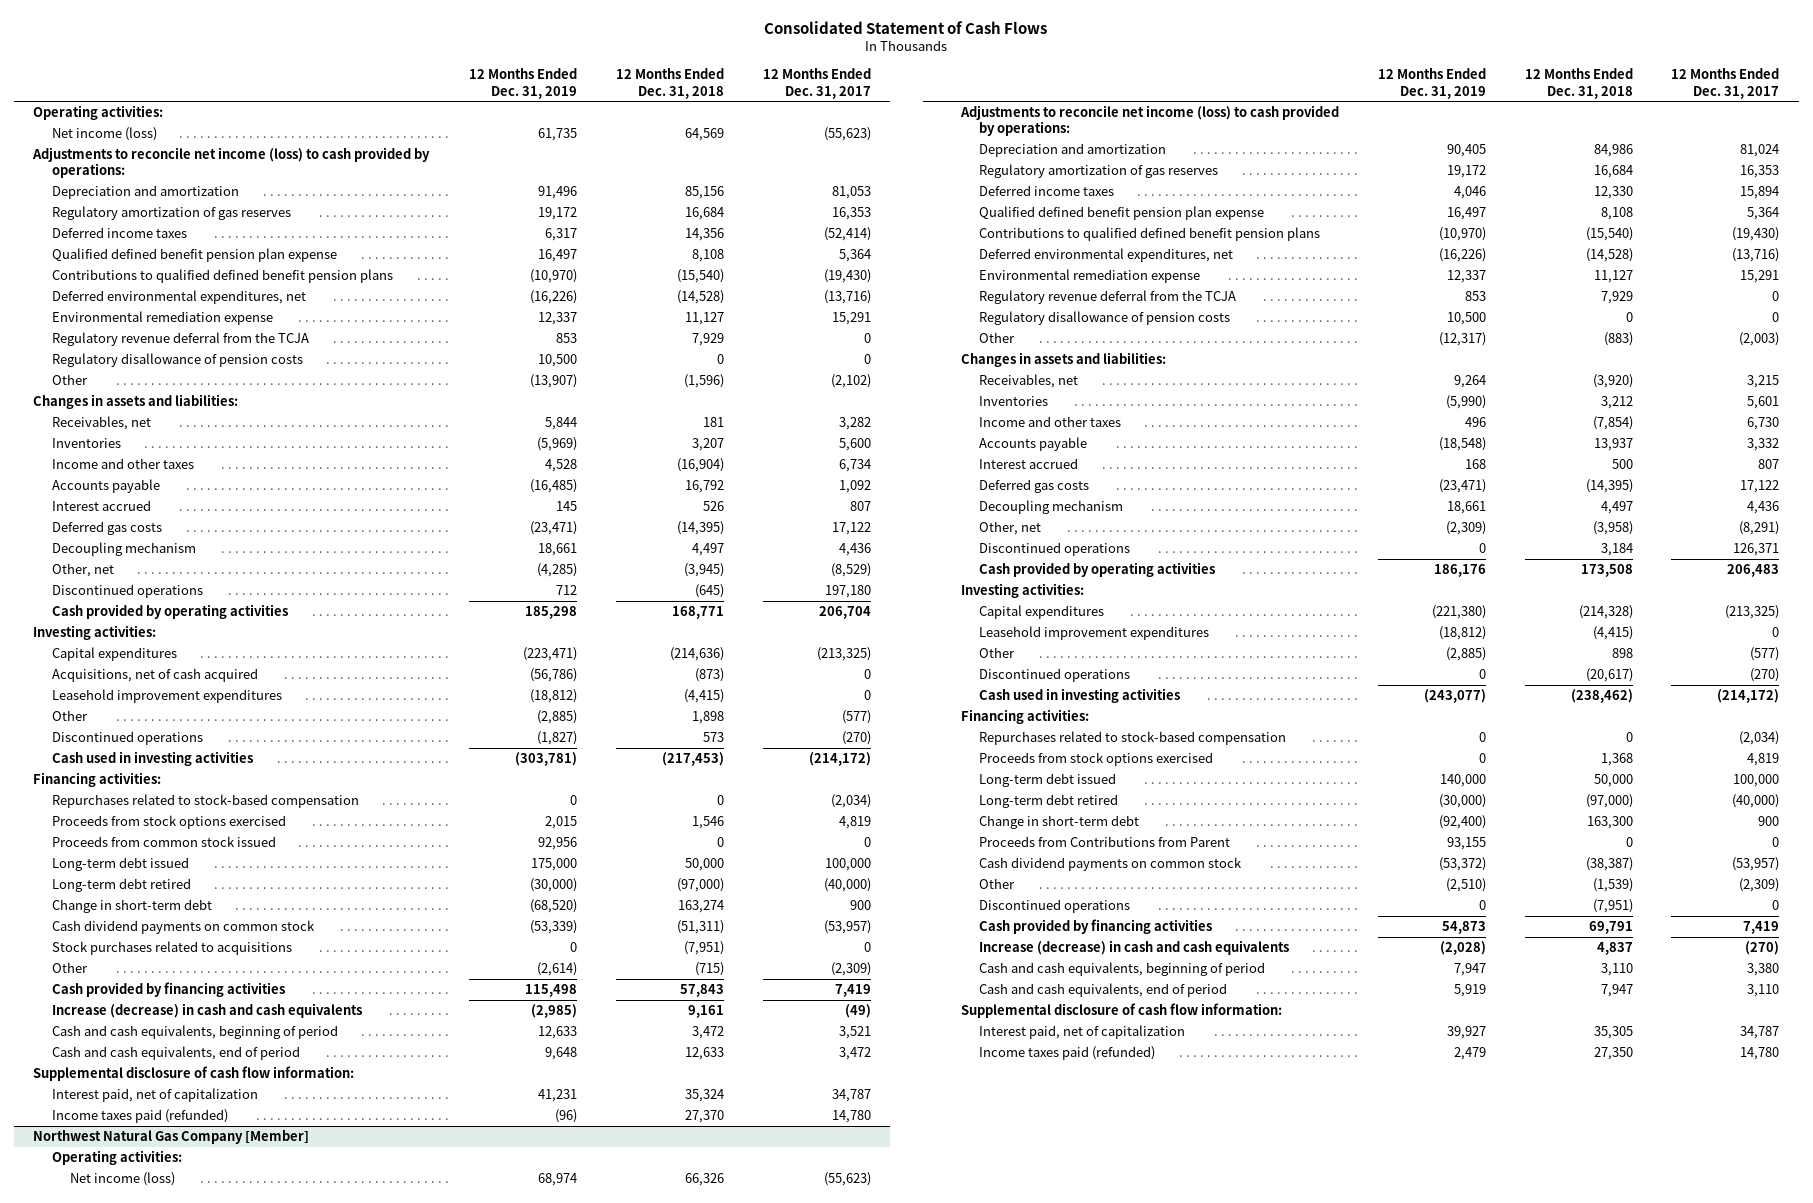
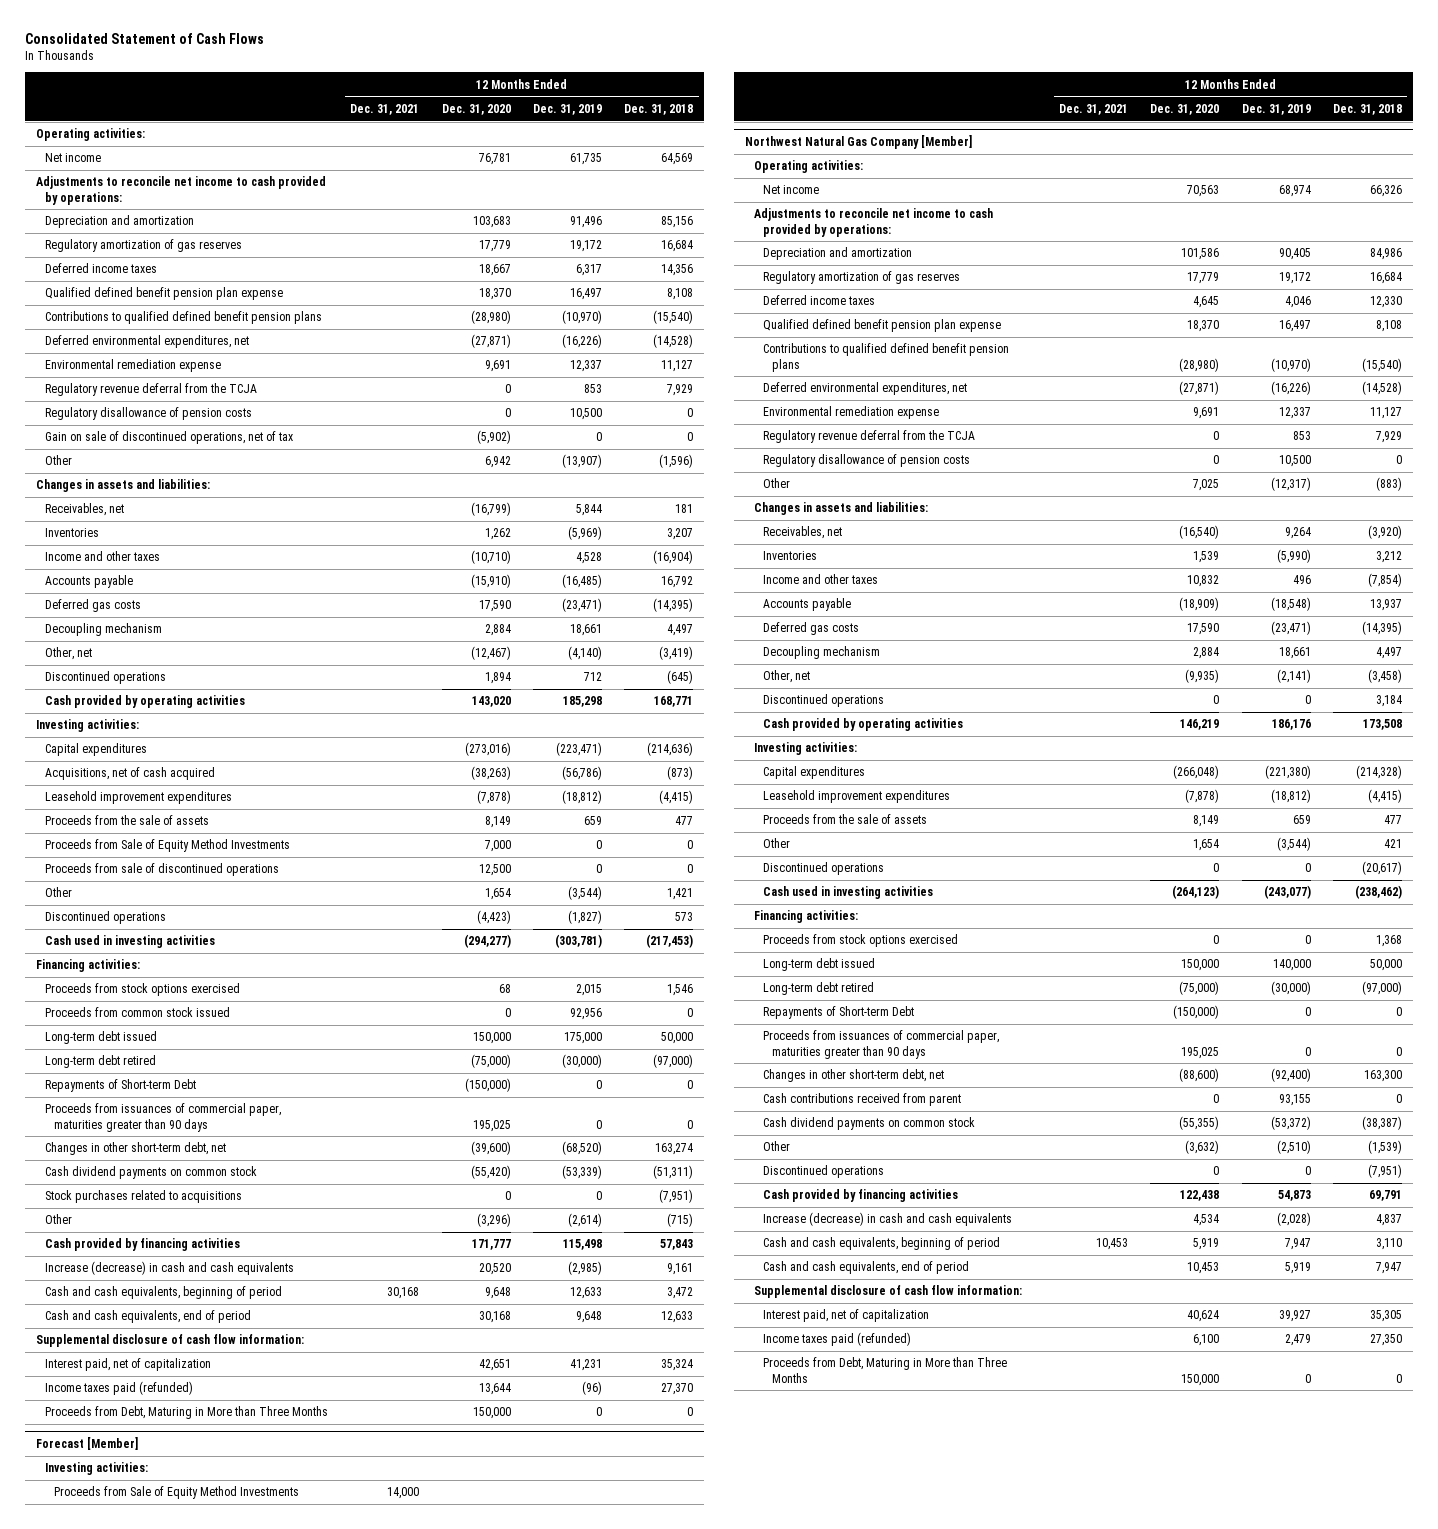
- | 12 Months Ended Dec. 31, 2019 | 12 Months Ended Dec. 31, 2018 | 12 Months Ended Dec. 31, 2017
+ | 12 Months Ended Dec. 31, 2021 | 12 Months Ended Dec. 31, 2020 | 12 Months Ended Dec. 31, 2019 | 12 Months Ended Dec. 31, 2018
- Net income (loss) | 61,735 | 64,569 | (55,623)
- Adjustments to reconcile net income (loss) to cash provided by operations:
+ Net income | | 76,781 | 61,735 | 64,569
+ Adjustments to reconcile net income to cash provided by operations:
+ Gain on sale of discontinued operations, net of tax | | (5,902) | 0 | 0
- Interest accrued | 145 | 526 | 807
- Other, net | (4,285) | (3,945) | (8,529)
+ Other, net | | (12,467) | (4,140) | (3,419)
- Other | (2,885) | 1,898 | (577)
+ Proceeds from the sale of assets | | 8,149 | 659 | 477
+ Proceeds from Sale of Equity Method Investments | | 7,000 | 0 | 0
+ Proceeds from sale of discontinued operations | | 12,500 | 0 | 0
+ Other | | 1,654 | (3,544) | 1,421
- Repurchases related to stock-based compensation | 0 | 0 | (2,034)
- Change in short-term debt | (68,520) | 163,274 | 900
+ Repayments of Short-term Debt | | (150,000) | 0 | 0
+ Proceeds from issuances of commercial paper, maturities greater than 90 days | | 195,025 | 0 | 0
+ Changes in other short-term debt, net | | (39,600) | (68,520) | 163,274
+ Proceeds from Debt, Maturing in More than Three Months | | 150,000 | 0 | 0
+ Forecast [Member]
+ Investing activities:
+ Proceeds from Sale of Equity Method Investments | 14,000 | | |
@ Northwest Natural Gas Company [Member]
- Net income (loss) | 68,974 | 66,326 | (55,623)
- Adjustments to reconcile net income (loss) to cash provided by operations:
+ Net income | | 70,563 | 68,974 | 66,326
+ Adjustments to reconcile net income to cash provided by operations:
- Interest accrued | 168 | 500 | 807
- Other, net | (2,309) | (3,958) | (8,291)
+ Other, net | | (9,935) | (2,141) | (3,458)
- Other | (2,885) | 898 | (577)
+ Proceeds from the sale of assets | | 8,149 | 659 | 477
+ Other | | 1,654 | (3,544) | 421
- Repurchases related to stock-based compensation | 0 | 0 | (2,034)
- Change in short-term debt | (92,400) | 163,300 | 900
- Proceeds from Contributions from Parent | 93,155 | 0 | 0
+ Repayments of Short-term Debt | | (150,000) | 0 | 0
+ Proceeds from issuances of commercial paper, maturities greater than 90 days | | 195,025 | 0 | 0
+ Changes in other short-term debt, net | | (88,600) | (92,400) | 163,300
+ Cash contributions received from parent | | 0 | 93,155 | 0
+ Proceeds from Debt, Maturing in More than Three Months | | 150,000 | 0 | 0

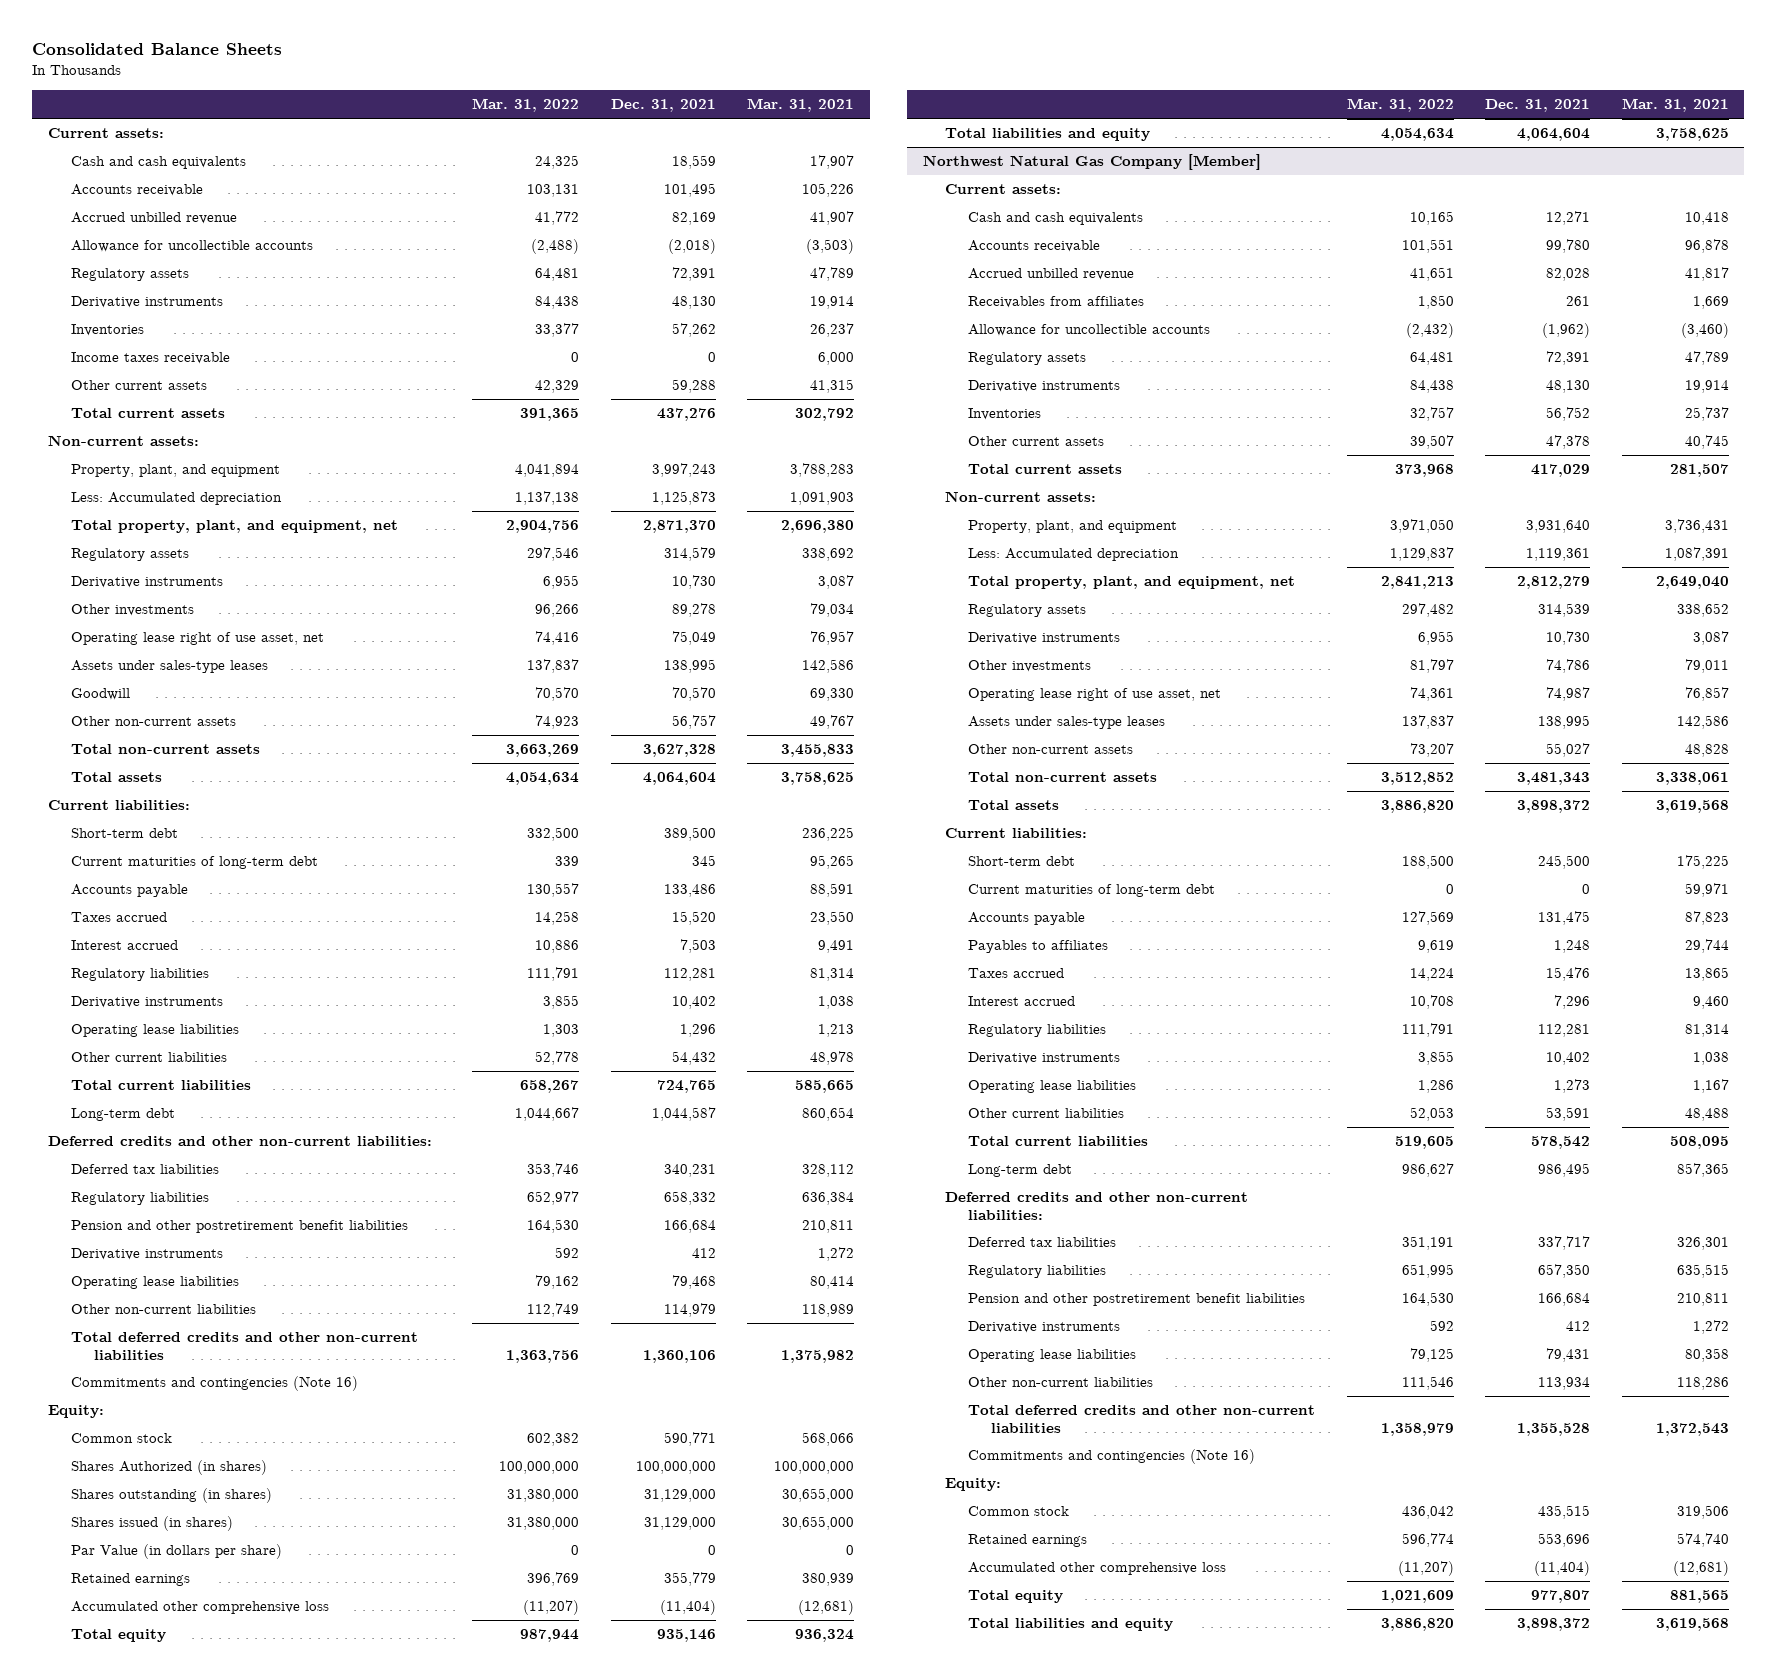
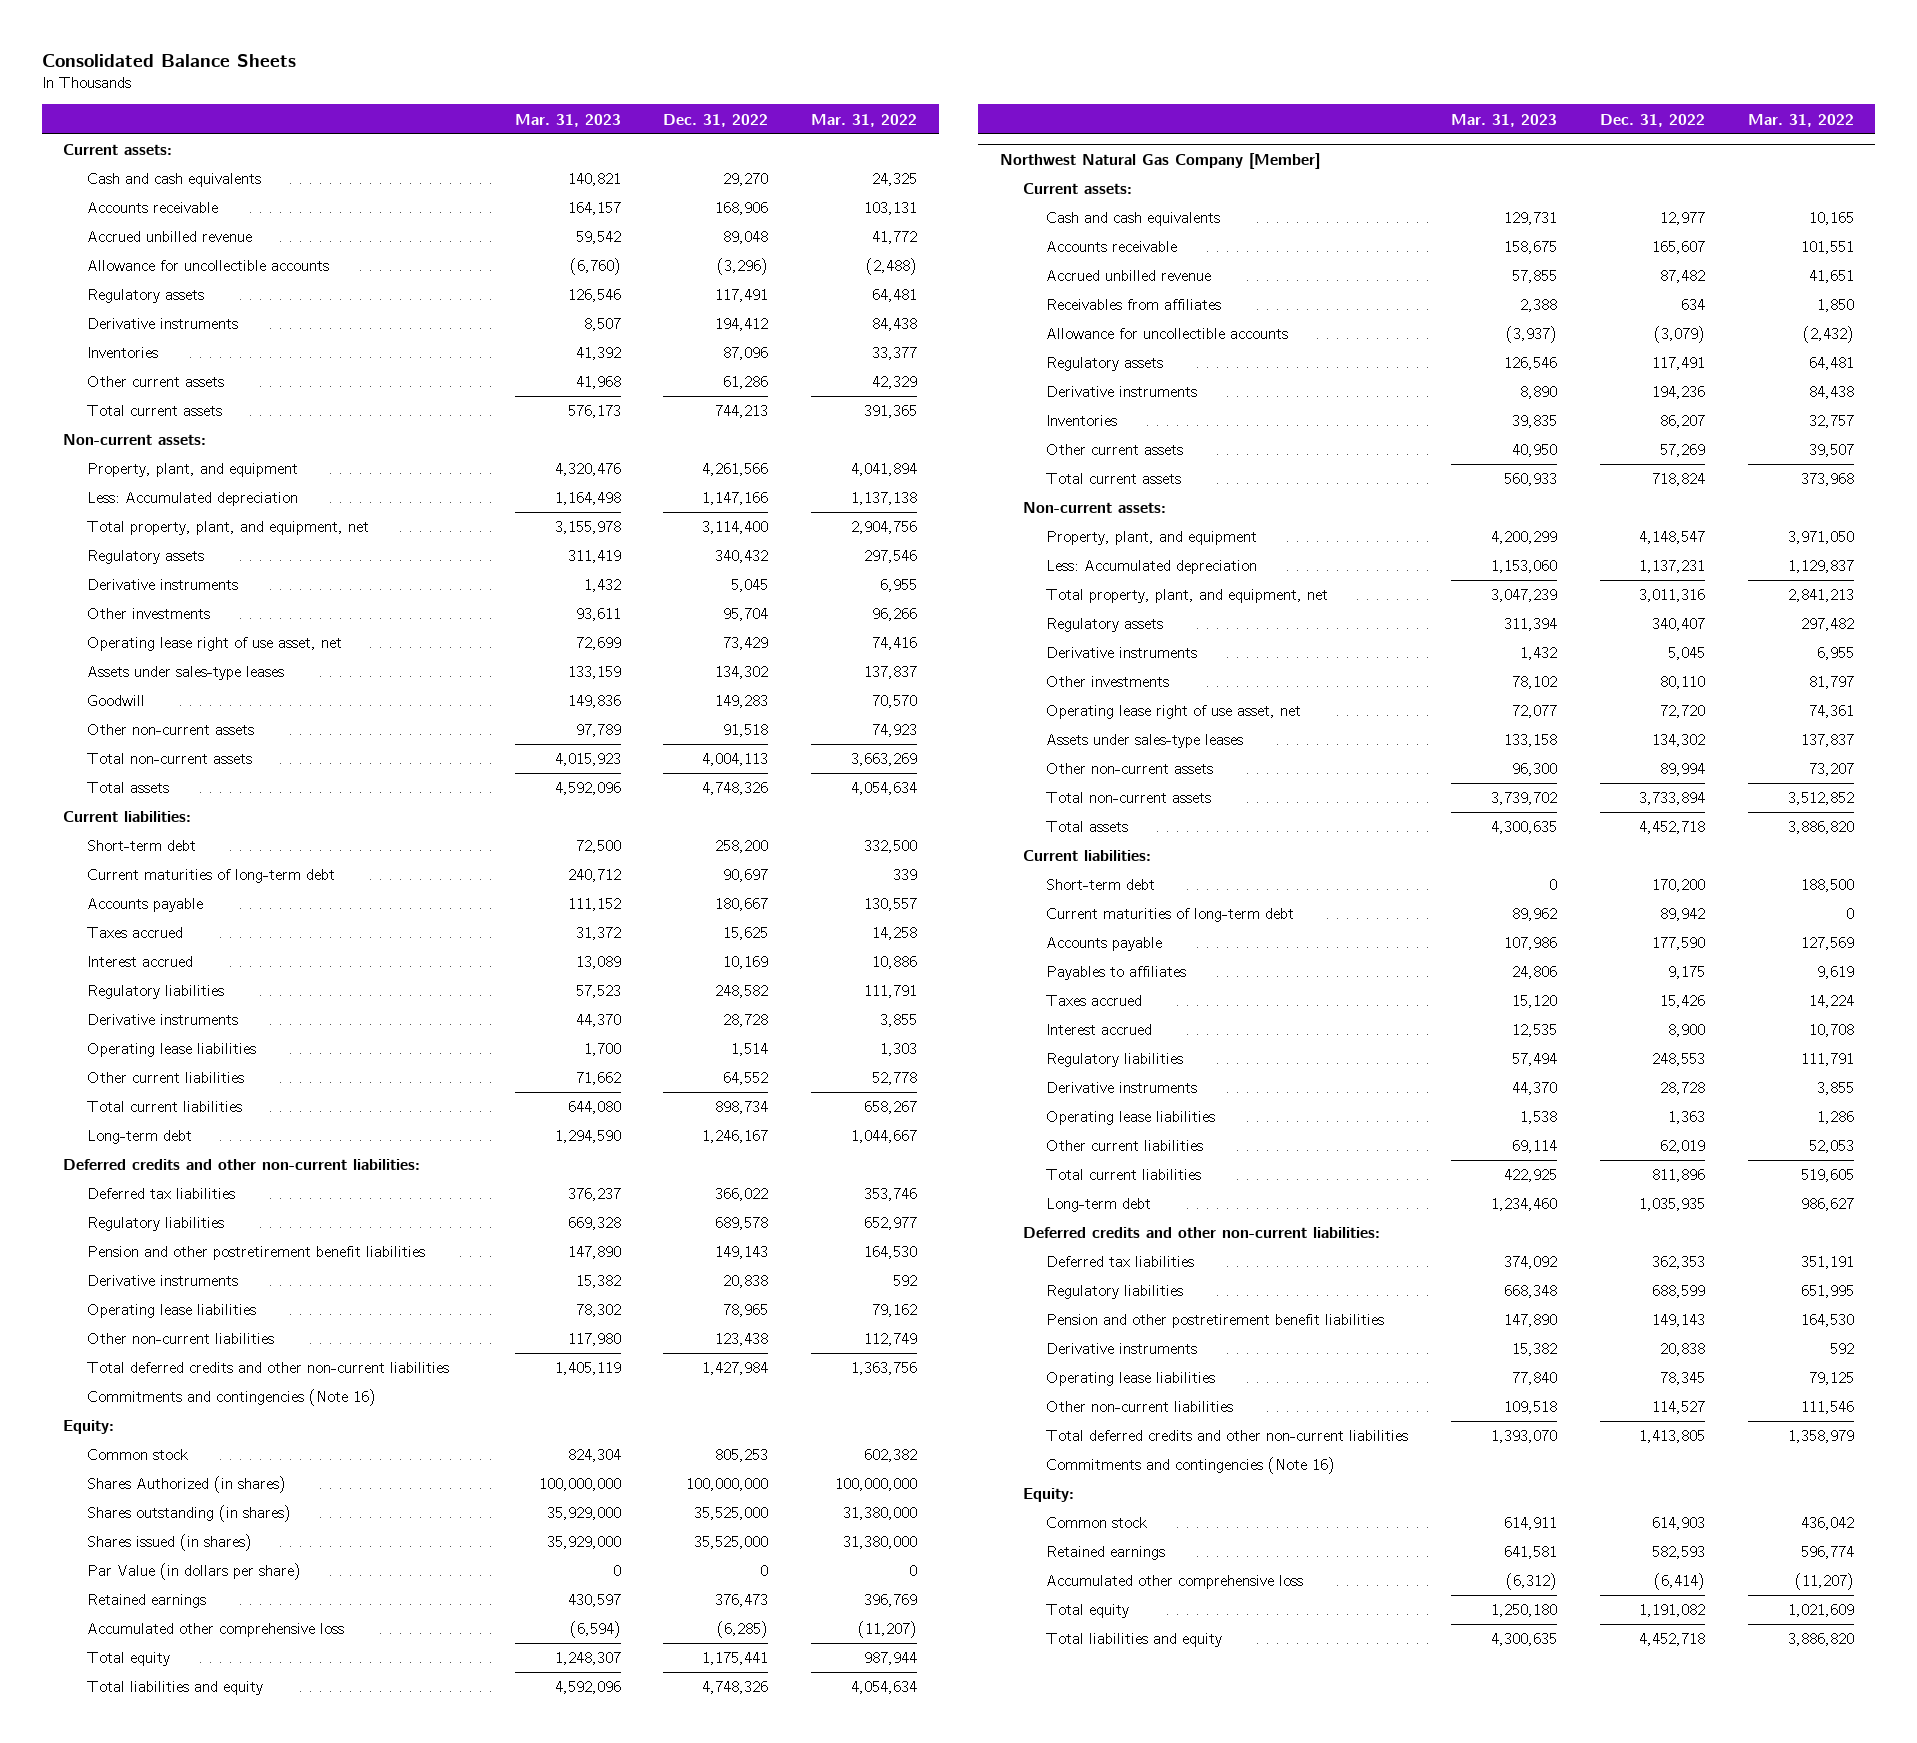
- | Mar. 31, 2022 | Dec. 31, 2021 | Mar. 31, 2021
+ | Mar. 31, 2023 | Dec. 31, 2022 | Mar. 31, 2022
- Income taxes receivable | 0 | 0 | 6,000

